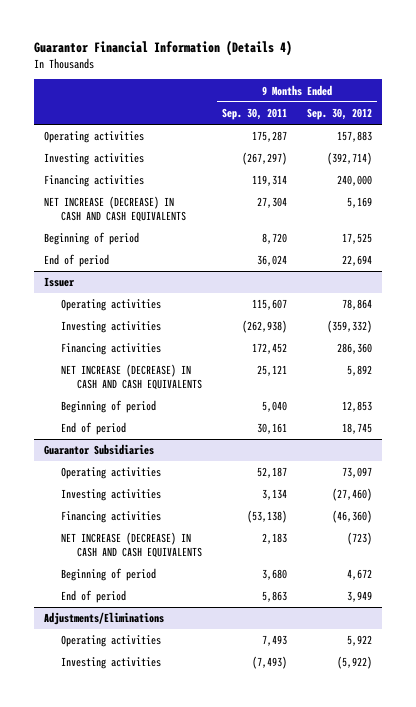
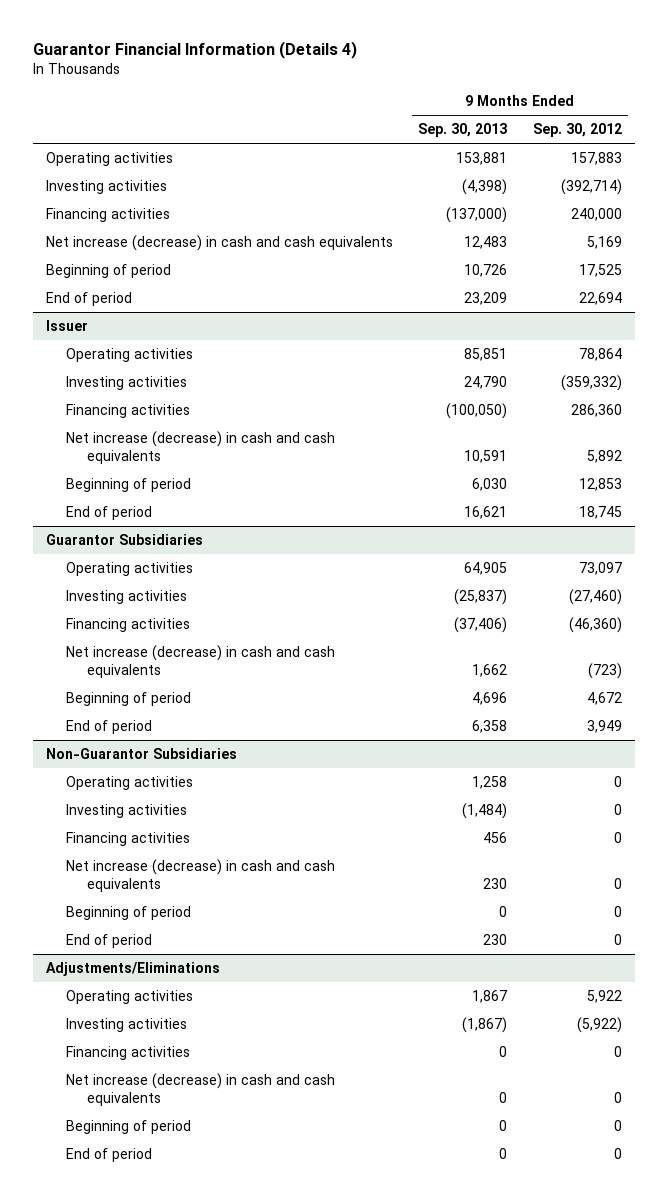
- | 9 Months Ended Sep. 30, 2011 | 9 Months Ended Sep. 30, 2012
+ | 9 Months Ended Sep. 30, 2013 | 9 Months Ended Sep. 30, 2012
- NET INCREASE (DECREASE) IN CASH AND CASH EQUIVALENTS | 27,304 | 5,169
+ Net increase (decrease) in cash and cash equivalents | 12,483 | 5,169
@ Issuer
- NET INCREASE (DECREASE) IN CASH AND CASH EQUIVALENTS | 25,121 | 5,892
+ Net increase (decrease) in cash and cash equivalents | 10,591 | 5,892
@ Guarantor Subsidiaries
- NET INCREASE (DECREASE) IN CASH AND CASH EQUIVALENTS | 2,183 | (723)
+ Net increase (decrease) in cash and cash equivalents | 1,662 | (723)
+ Non-Guarantor Subsidiaries
+ Operating activities | 1,258 | 0
+ Investing activities | (1,484) | 0
+ Financing activities | 456 | 0
+ Net increase (decrease) in cash and cash equivalents | 230 | 0
+ Beginning of period | 0 | 0
+ End of period | 230 | 0
@ Adjustments/Eliminations
+ Financing activities | 0 | 0
+ Net increase (decrease) in cash and cash equivalents | 0 | 0
+ Beginning of period | 0 | 0
+ End of period | 0 | 0

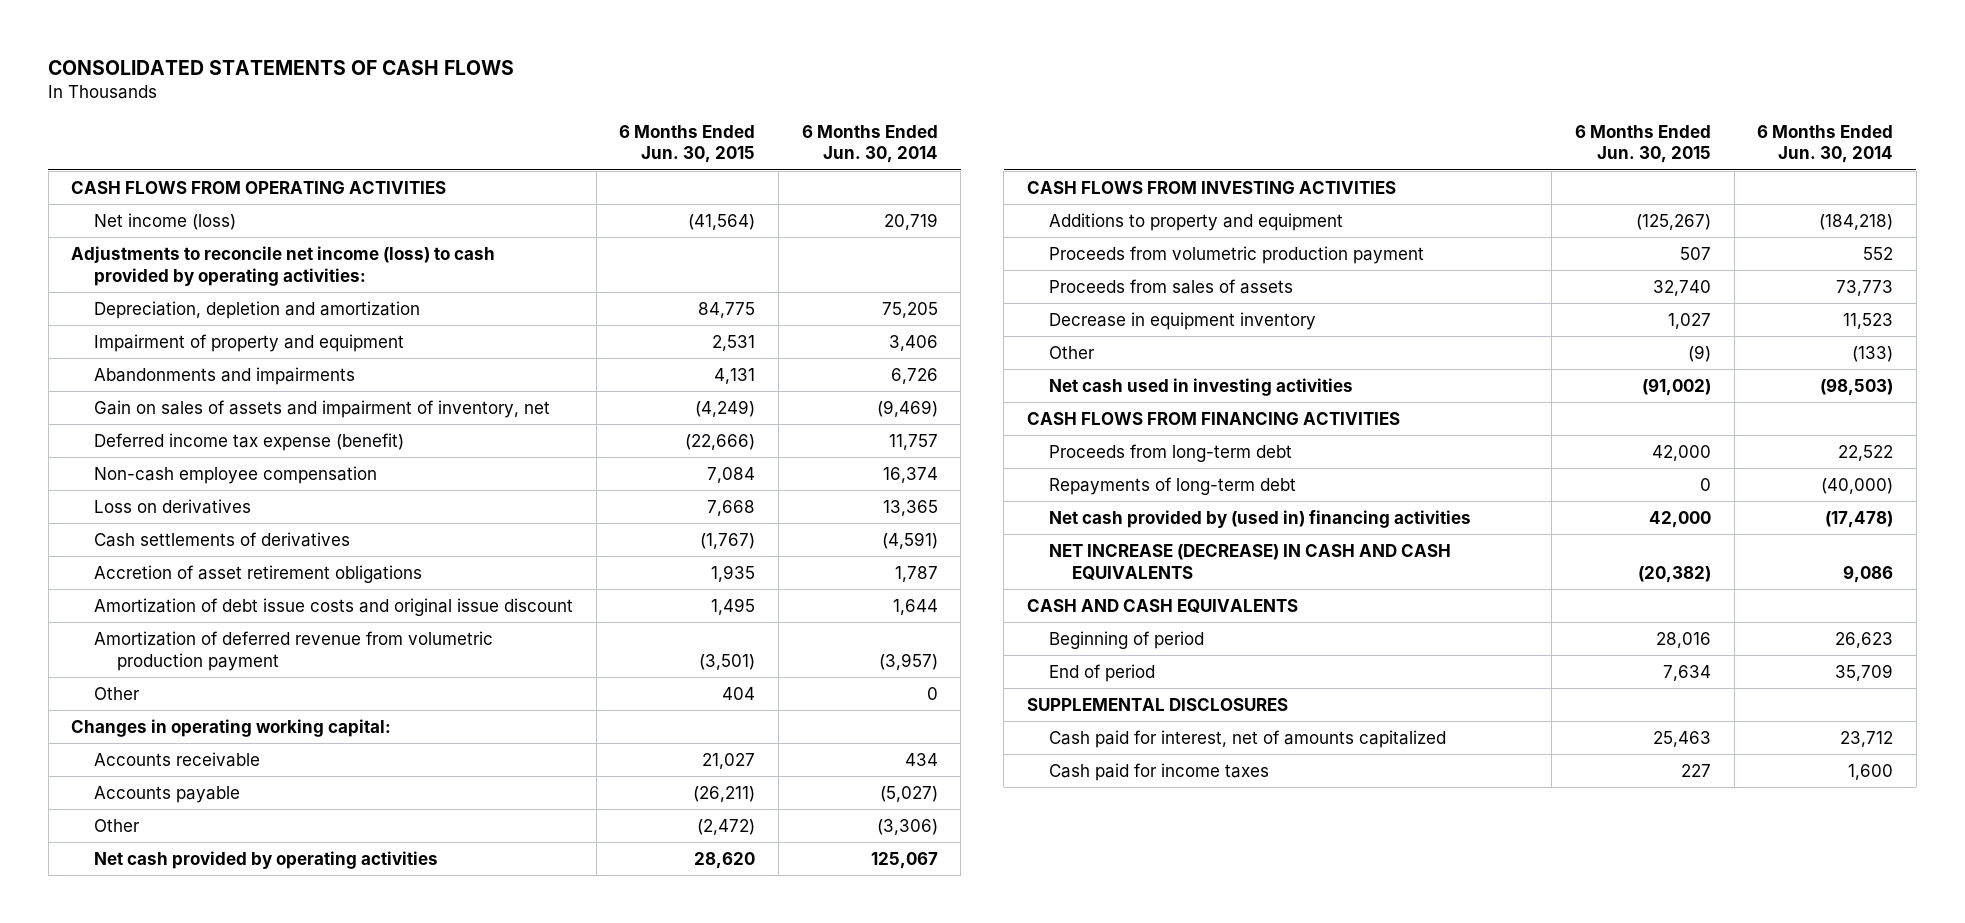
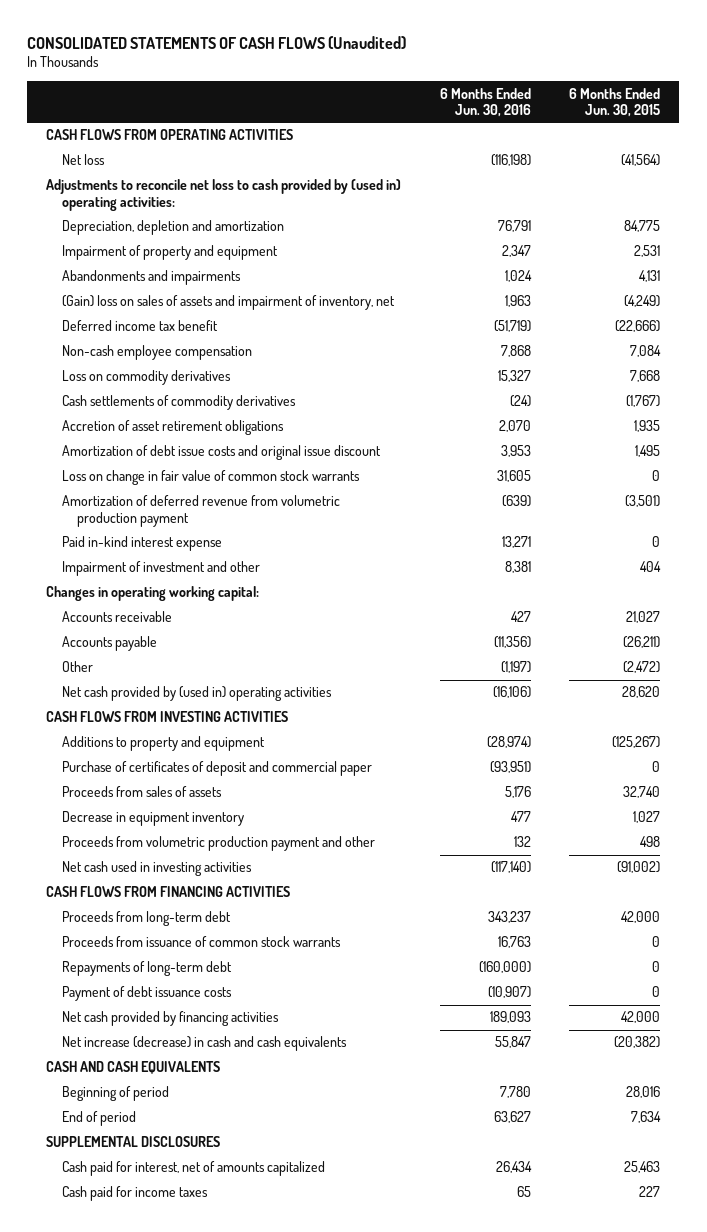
- CONSOLIDATED STATEMENTS OF CASH FLOWS
+ CONSOLIDATED STATEMENTS OF CASH FLOWS (Unaudited)
- | 6 Months Ended Jun. 30, 2015 | 6 Months Ended Jun. 30, 2014
+ | 6 Months Ended Jun. 30, 2016 | 6 Months Ended Jun. 30, 2015
- Net income (loss) | (41,564) | 20,719
- Adjustments to reconcile net income (loss) to cash provided by operating activities:
+ Net loss | (116,198) | (41,564)
+ Adjustments to reconcile net loss to cash provided by (used in) operating activities:
- Gain on sales of assets and impairment of inventory, net | (4,249) | (9,469)
- Deferred income tax expense (benefit) | (22,666) | 11,757
+ (Gain) loss on sales of assets and impairment of inventory, net | 1,963 | (4,249)
+ Deferred income tax benefit | (51,719) | (22,666)
- Loss on derivatives | 7,668 | 13,365
- Cash settlements of derivatives | (1,767) | (4,591)
+ Loss on commodity derivatives | 15,327 | 7,668
+ Cash settlements of commodity derivatives | (24) | (1,767)
+ Loss on change in fair value of common stock warrants | 31,605 | 0
- Other | 404 | 0
+ Paid in-kind interest expense | 13,271 | 0
+ Impairment of investment and other | 8,381 | 404
- Net cash provided by operating activities | 28,620 | 125,067
+ Net cash provided by (used in) operating activities | (16,106) | 28,620
- Proceeds from volumetric production payment | 507 | 552
+ Purchase of certificates of deposit and commercial paper | (93,951) | 0
- Other | (9) | (133)
+ Proceeds from volumetric production payment and other | 132 | 498
+ Proceeds from issuance of common stock warrants | 16,763 | 0
- Net cash provided by (used in) financing activities | 42,000 | (17,478)
- NET INCREASE (DECREASE) IN CASH AND CASH EQUIVALENTS | (20,382) | 9,086
+ Payment of debt issuance costs | (10,907) | 0
+ Net cash provided by financing activities | 189,093 | 42,000
+ Net increase (decrease) in cash and cash equivalents | 55,847 | (20,382)

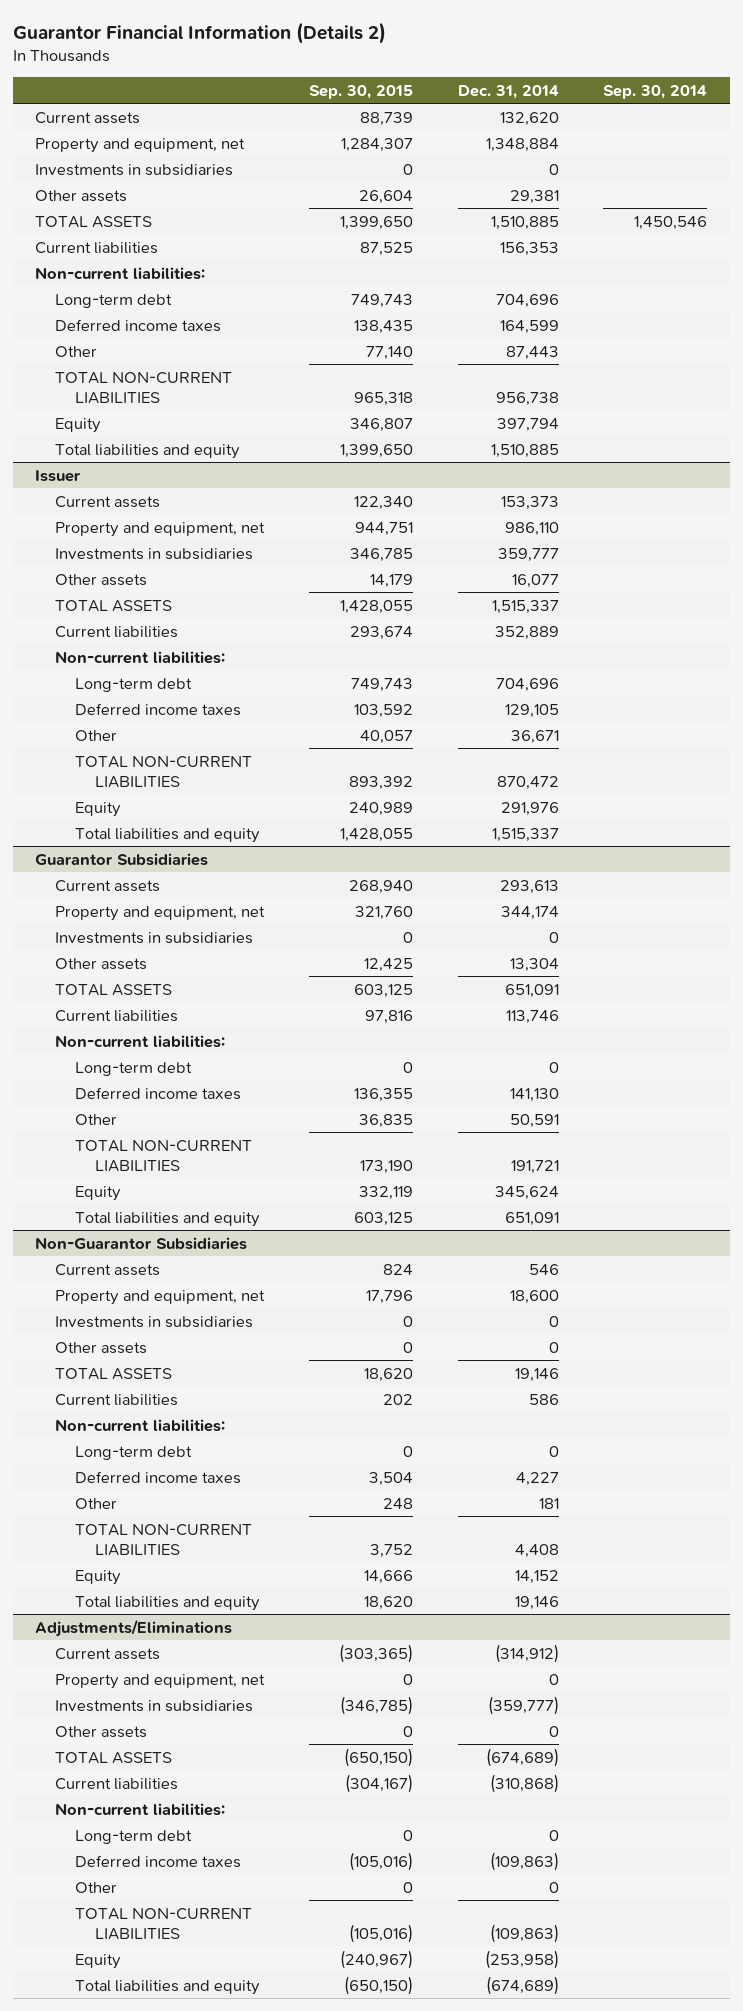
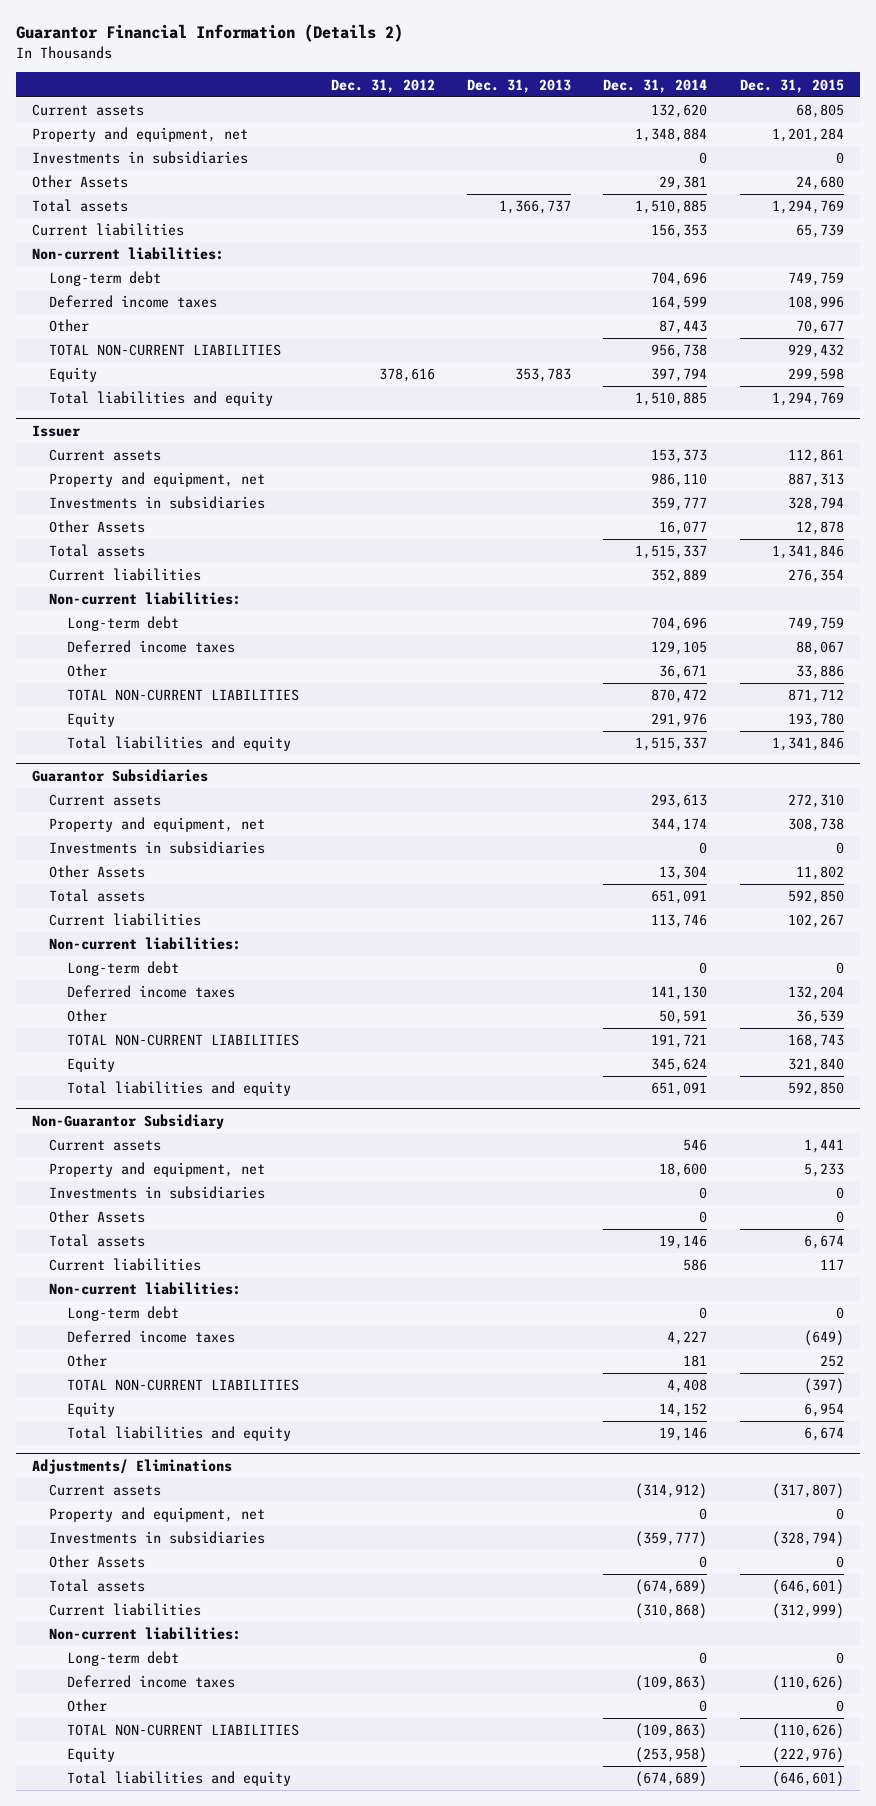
- | Sep. 30, 2015 | Dec. 31, 2014 | Sep. 30, 2014
+ | Dec. 31, 2012 | Dec. 31, 2013 | Dec. 31, 2014 | Dec. 31, 2015
- Other assets | 26,604 | 29,381 |
- TOTAL ASSETS | 1,399,650 | 1,510,885 | 1,450,546
+ Other Assets | | | 29,381 | 24,680
+ Total assets | | 1,366,737 | 1,510,885 | 1,294,769
@ Issuer
- Other assets | 14,179 | 16,077 |
- TOTAL ASSETS | 1,428,055 | 1,515,337 |
+ Other Assets | | | 16,077 | 12,878
+ Total assets | | | 1,515,337 | 1,341,846
@ Guarantor Subsidiaries
- Other assets | 12,425 | 13,304 |
- TOTAL ASSETS | 603,125 | 651,091 |
+ Other Assets | | | 13,304 | 11,802
+ Total assets | | | 651,091 | 592,850
- Non-Guarantor Subsidiaries
+ Non-Guarantor Subsidiary
- Other assets | 0 | 0 |
- TOTAL ASSETS | 18,620 | 19,146 |
+ Other Assets | | | 0 | 0
+ Total assets | | | 19,146 | 6,674
- Adjustments/Eliminations
+ Adjustments/ Eliminations
- Other assets | 0 | 0 |
- TOTAL ASSETS | (650,150) | (674,689) |
+ Other Assets | | | 0 | 0
+ Total assets | | | (674,689) | (646,601)

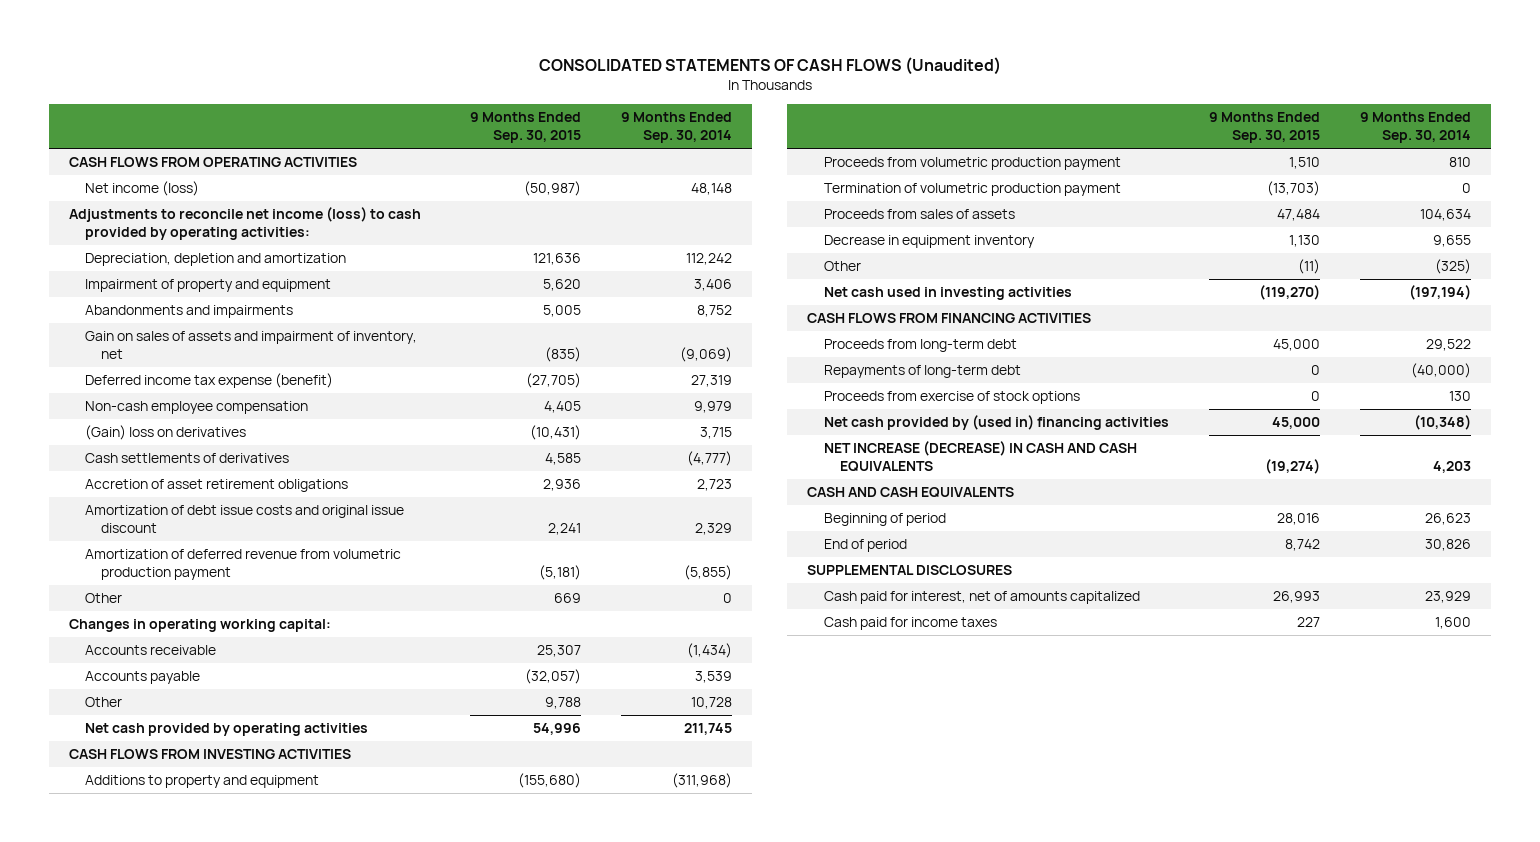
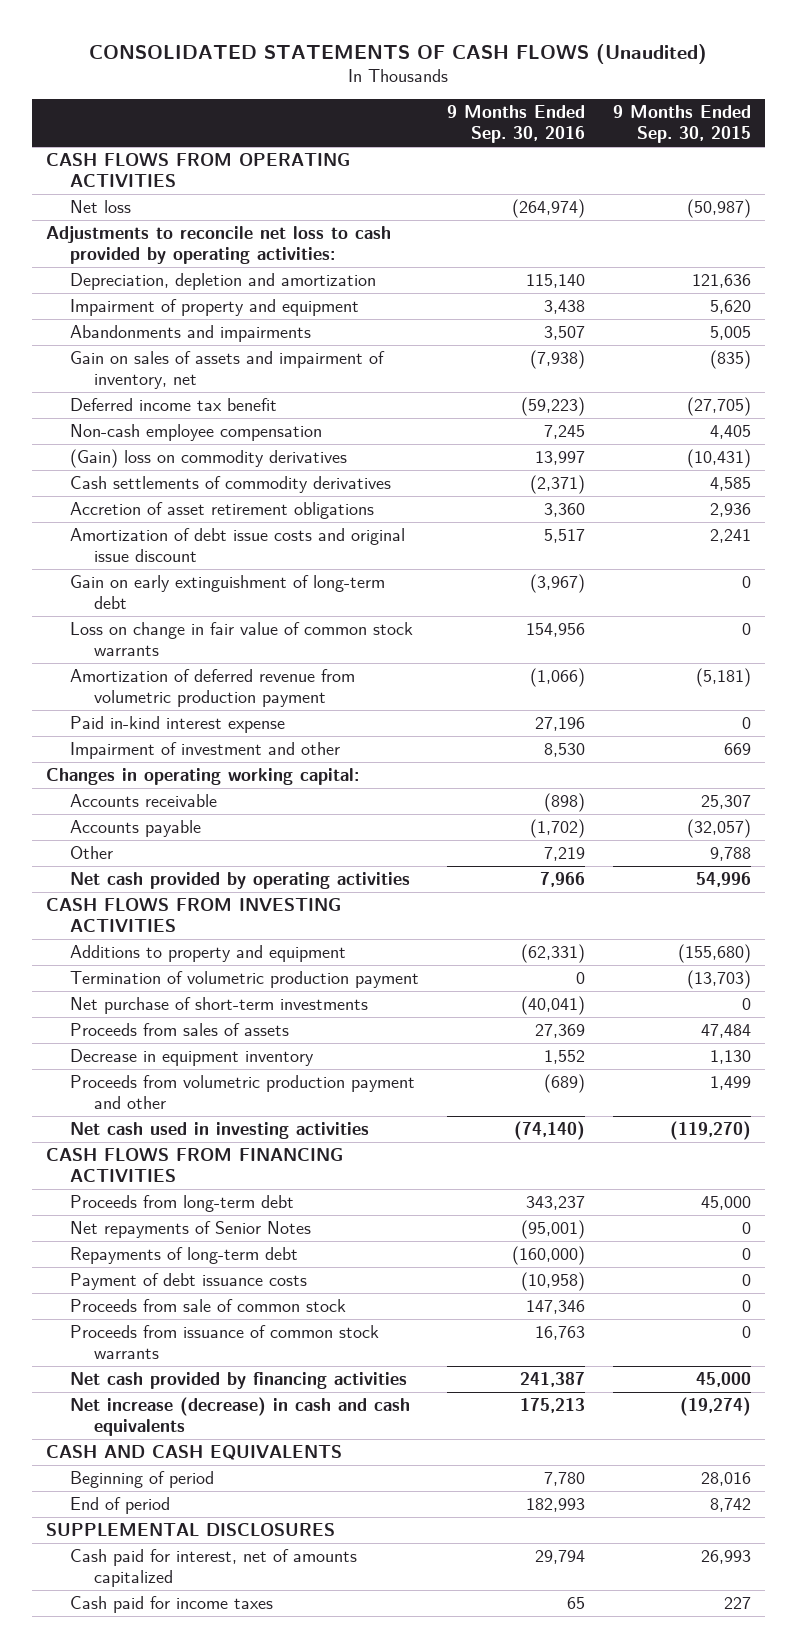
- | 9 Months Ended Sep. 30, 2015 | 9 Months Ended Sep. 30, 2014
+ | 9 Months Ended Sep. 30, 2016 | 9 Months Ended Sep. 30, 2015
- Net income (loss) | (50,987) | 48,148
- Adjustments to reconcile net income (loss) to cash provided by operating activities:
+ Net loss | (264,974) | (50,987)
+ Adjustments to reconcile net loss to cash provided by operating activities:
- Deferred income tax expense (benefit) | (27,705) | 27,319
+ Deferred income tax benefit | (59,223) | (27,705)
- (Gain) loss on derivatives | (10,431) | 3,715
- Cash settlements of derivatives | 4,585 | (4,777)
+ (Gain) loss on commodity derivatives | 13,997 | (10,431)
+ Cash settlements of commodity derivatives | (2,371) | 4,585
+ Gain on early extinguishment of long-term debt | (3,967) | 0
+ Loss on change in fair value of common stock warrants | 154,956 | 0
- Other | 669 | 0
+ Paid in-kind interest expense | 27,196 | 0
+ Impairment of investment and other | 8,530 | 669
- Proceeds from volumetric production payment | 1,510 | 810
+ Net purchase of short-term investments | (40,041) | 0
- Other | (11) | (325)
+ Proceeds from volumetric production payment and other | (689) | 1,499
+ Net repayments of Senior Notes | (95,001) | 0
- Proceeds from exercise of stock options | 0 | 130
- Net cash provided by (used in) financing activities | 45,000 | (10,348)
- NET INCREASE (DECREASE) IN CASH AND CASH EQUIVALENTS | (19,274) | 4,203
+ Payment of debt issuance costs | (10,958) | 0
+ Proceeds from sale of common stock | 147,346 | 0
+ Proceeds from issuance of common stock warrants | 16,763 | 0
+ Net cash provided by financing activities | 241,387 | 45,000
+ Net increase (decrease) in cash and cash equivalents | 175,213 | (19,274)

